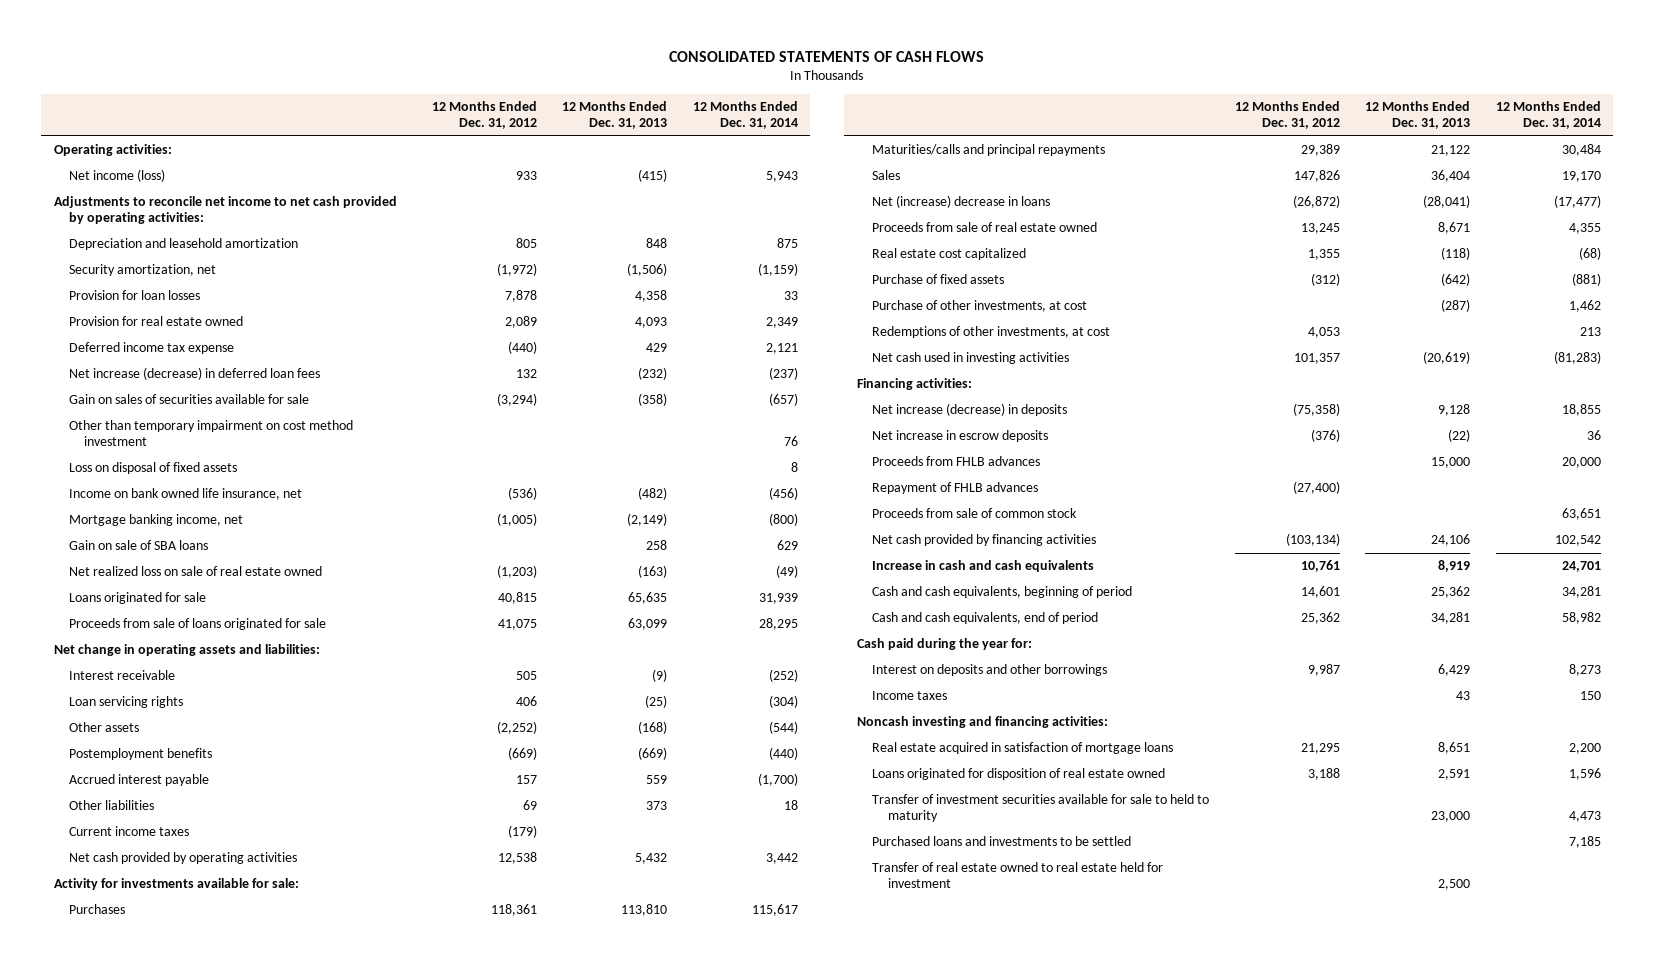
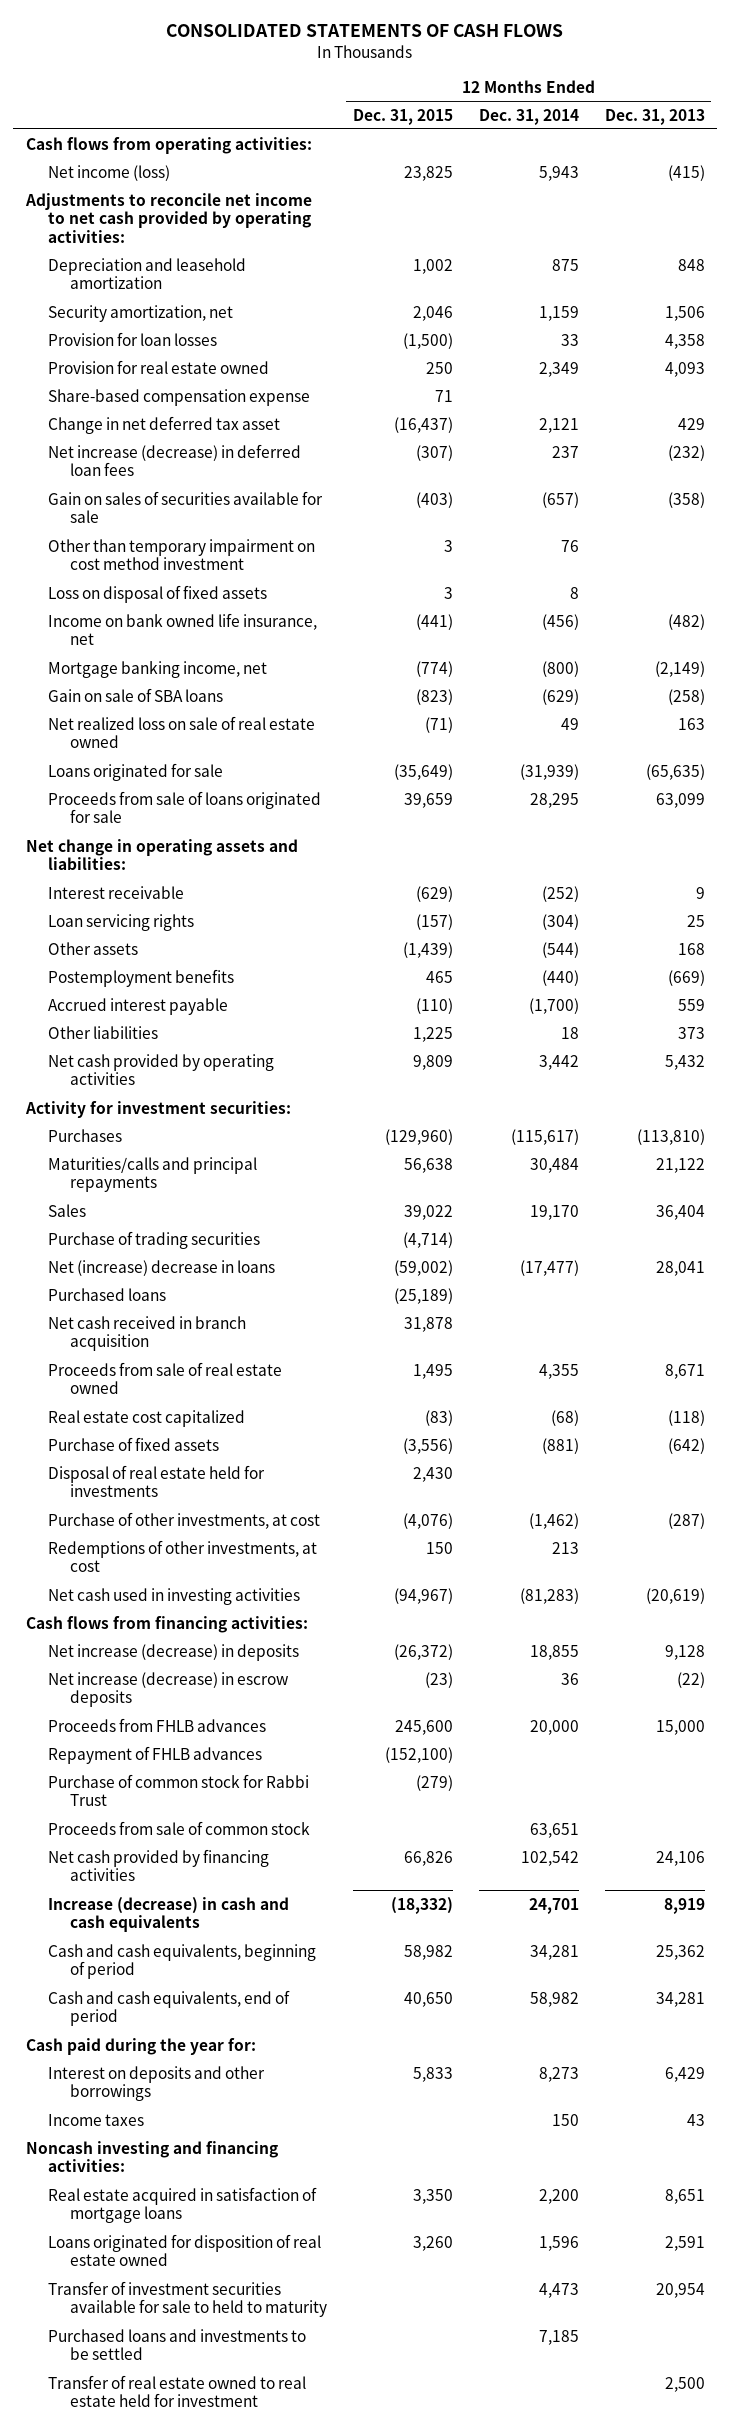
- | 12 Months Ended Dec. 31, 2012 | 12 Months Ended Dec. 31, 2013 | 12 Months Ended Dec. 31, 2014
+ | 12 Months Ended Dec. 31, 2015 | 12 Months Ended Dec. 31, 2014 | 12 Months Ended Dec. 31, 2013
- Operating activities:
+ Cash flows from operating activities:
- Security amortization, net | (1,972) | (1,506) | (1,159)
+ Security amortization, net | 2,046 | 1,159 | 1,506
- Deferred income tax expense | (440) | 429 | 2,121
- Net increase (decrease) in deferred loan fees | 132 | (232) | (237)
+ Share-based compensation expense | 71 | |
+ Change in net deferred tax asset | (16,437) | 2,121 | 429
+ Net increase (decrease) in deferred loan fees | (307) | 237 | (232)
- Gain on sale of SBA loans | | 258 | 629
- Net realized loss on sale of real estate owned | (1,203) | (163) | (49)
- Loans originated for sale | 40,815 | 65,635 | 31,939
+ Gain on sale of SBA loans | (823) | (629) | (258)
+ Net realized loss on sale of real estate owned | (71) | 49 | 163
+ Loans originated for sale | (35,649) | (31,939) | (65,635)
- Interest receivable | 505 | (9) | (252)
- Loan servicing rights | 406 | (25) | (304)
- Other assets | (2,252) | (168) | (544)
+ Interest receivable | (629) | (252) | 9
+ Loan servicing rights | (157) | (304) | 25
+ Other assets | (1,439) | (544) | 168
- Current income taxes | (179) | |
- Activity for investments available for sale:
- Purchases | 118,361 | 113,810 | 115,617
+ Activity for investment securities:
+ Purchases | (129,960) | (115,617) | (113,810)
- Net (increase) decrease in loans | (26,872) | (28,041) | (17,477)
+ Purchase of trading securities | (4,714) | |
+ Net (increase) decrease in loans | (59,002) | (17,477) | 28,041
+ Purchased loans | (25,189) | |
+ Net cash received in branch acquisition | 31,878 | |
- Purchase of other investments, at cost | | (287) | 1,462
+ Disposal of real estate held for investments | 2,430 | |
+ Purchase of other investments, at cost | (4,076) | (1,462) | (287)
- Financing activities:
+ Cash flows from financing activities:
- Net increase in escrow deposits | (376) | (22) | 36
+ Net increase (decrease) in escrow deposits | (23) | 36 | (22)
+ Purchase of common stock for Rabbi Trust | (279) | |
- Increase in cash and cash equivalents | 10,761 | 8,919 | 24,701
+ Increase (decrease) in cash and cash equivalents | (18,332) | 24,701 | 8,919
- Transfer of investment securities available for sale to held to maturity | | 23,000 | 4,473
+ Transfer of investment securities available for sale to held to maturity | | 4,473 | 20,954

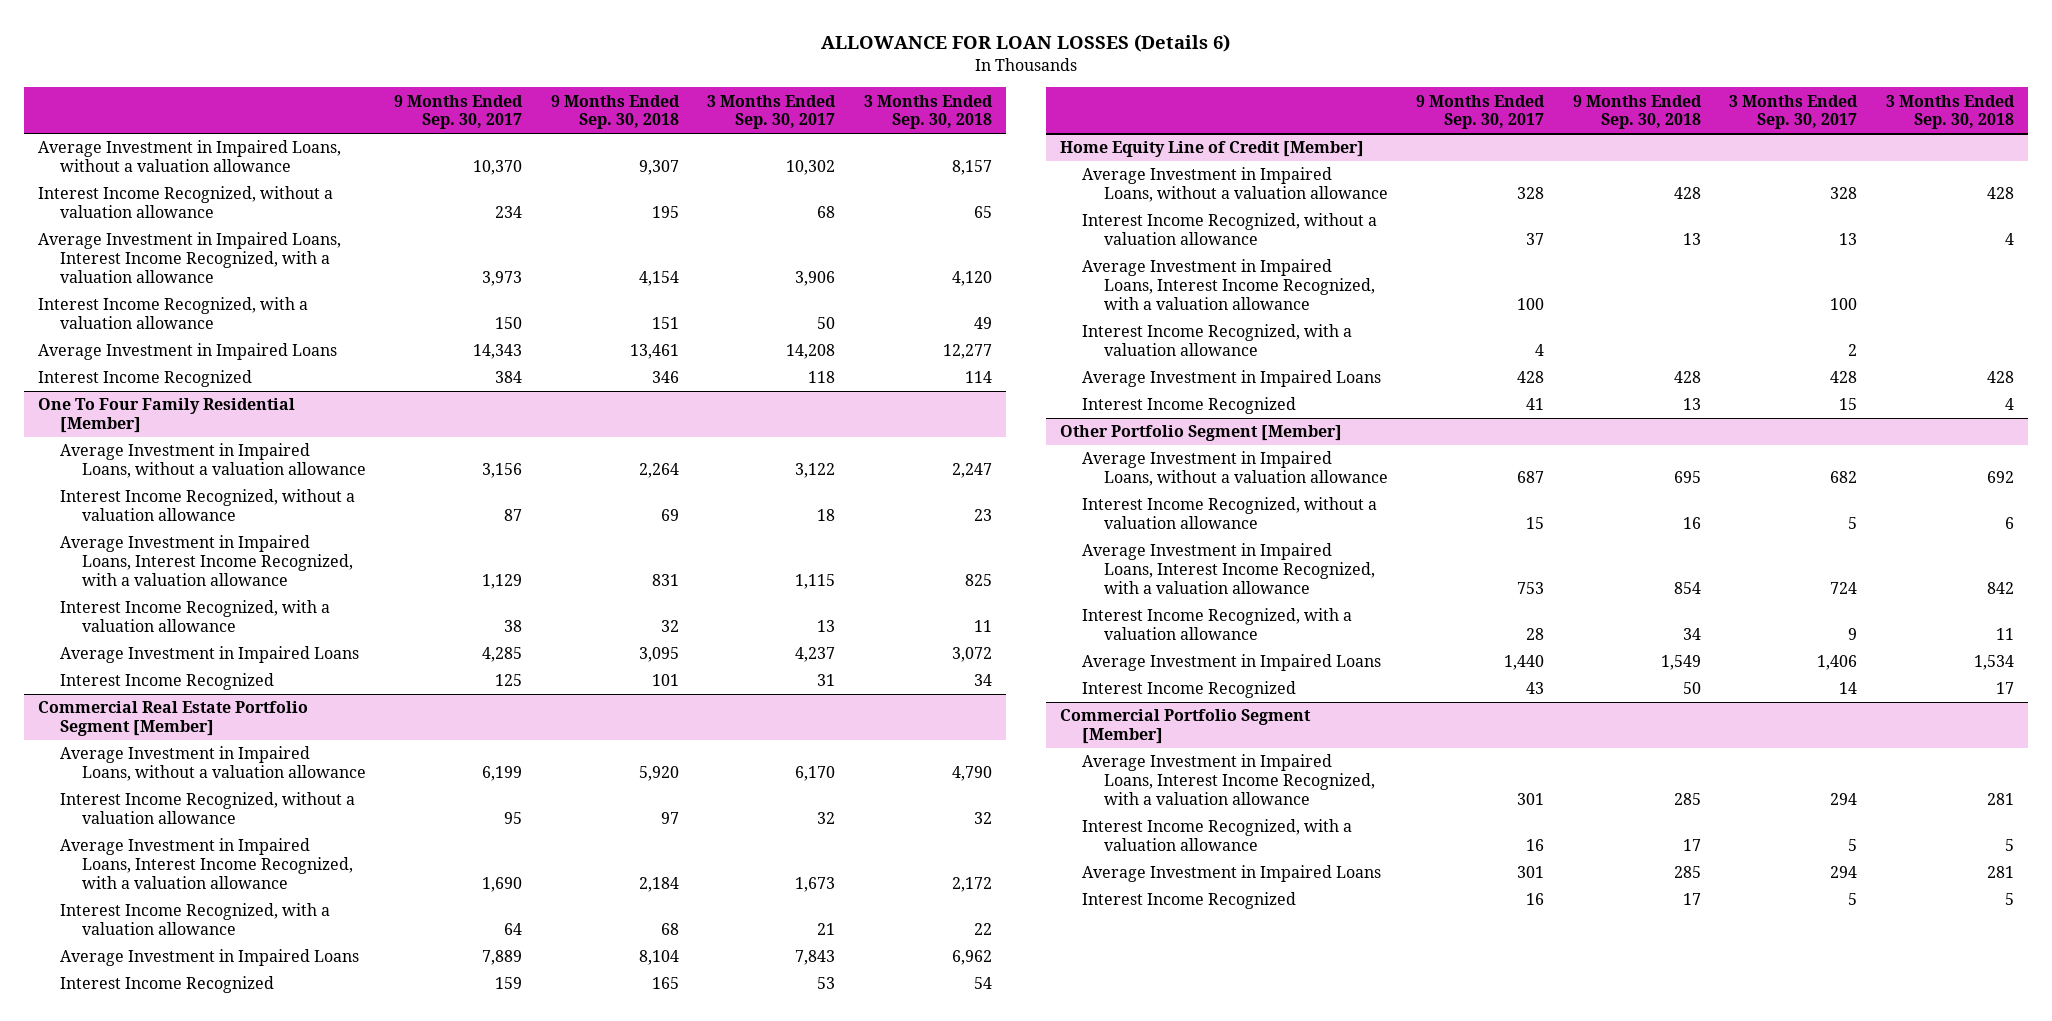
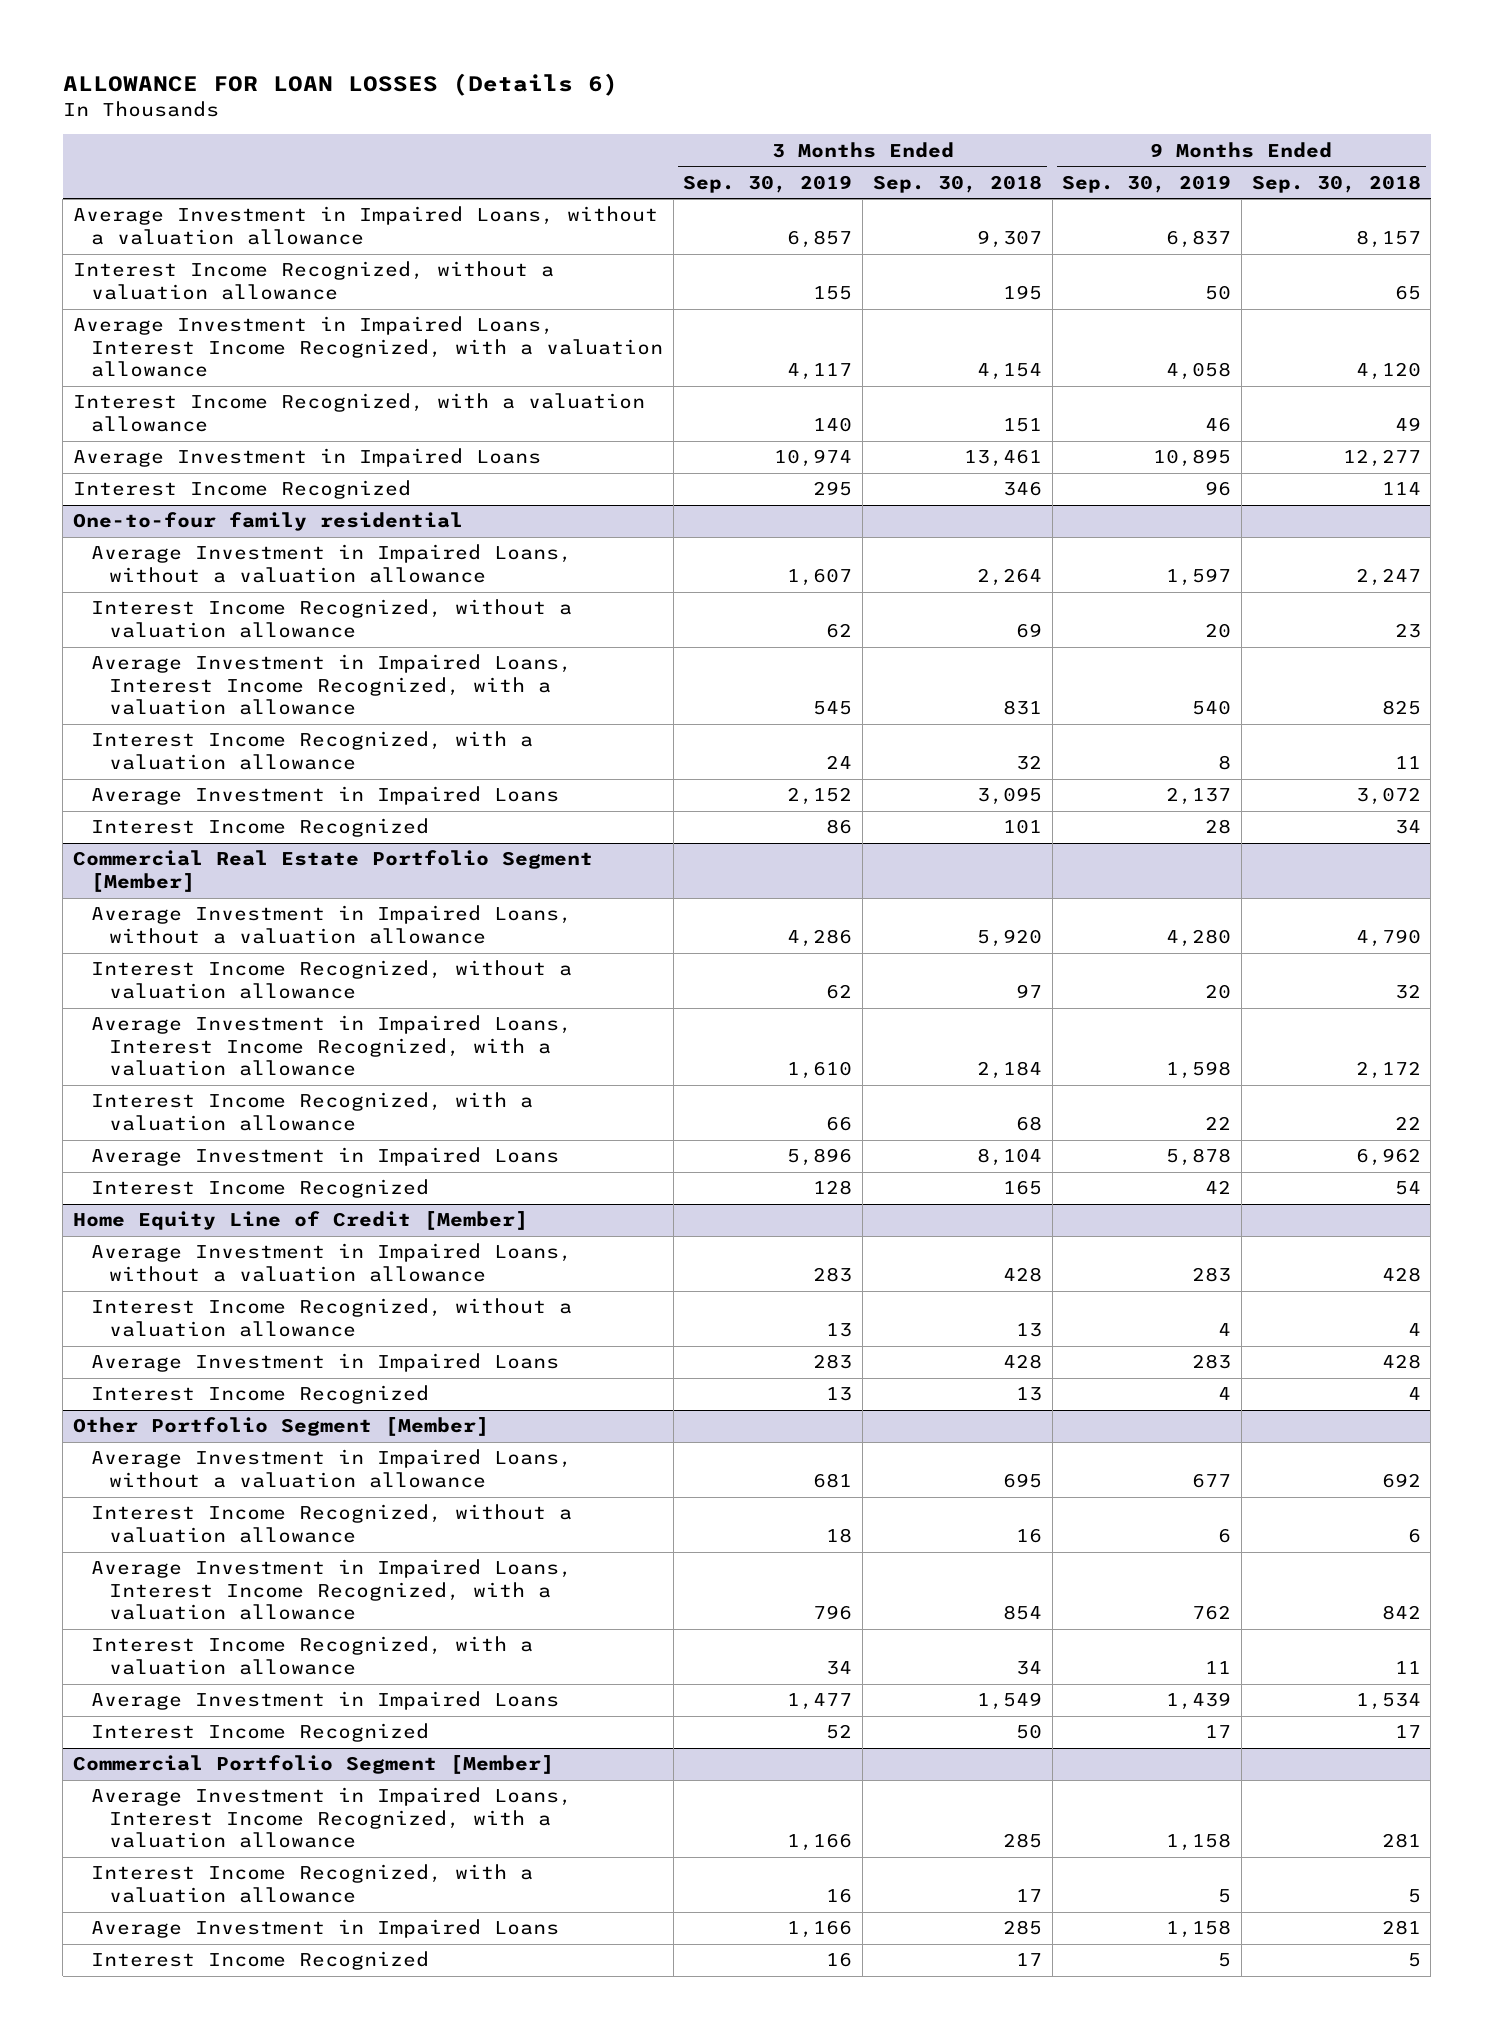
- | 9 Months Ended Sep. 30, 2017 | 9 Months Ended Sep. 30, 2018 | 3 Months Ended Sep. 30, 2017 | 3 Months Ended Sep. 30, 2018
+ | 3 Months Ended Sep. 30, 2019 | 3 Months Ended Sep. 30, 2018 | 9 Months Ended Sep. 30, 2019 | 9 Months Ended Sep. 30, 2018
- Average Investment in Impaired Loans, without a valuation allowance | 10,370 | 9,307 | 10,302 | 8,157
- Interest Income Recognized, without a valuation allowance | 234 | 195 | 68 | 65
- Average Investment in Impaired Loans, Interest Income Recognized, with a valuation allowance | 3,973 | 4,154 | 3,906 | 4,120
- Interest Income Recognized, with a valuation allowance | 150 | 151 | 50 | 49
- Average Investment in Impaired Loans | 14,343 | 13,461 | 14,208 | 12,277
- Interest Income Recognized | 384 | 346 | 118 | 114
- One To Four Family Residential [Member]
- Average Investment in Impaired Loans, without a valuation allowance | 3,156 | 2,264 | 3,122 | 2,247
- Interest Income Recognized, without a valuation allowance | 87 | 69 | 18 | 23
- Average Investment in Impaired Loans, Interest Income Recognized, with a valuation allowance | 1,129 | 831 | 1,115 | 825
- Interest Income Recognized, with a valuation allowance | 38 | 32 | 13 | 11
- Average Investment in Impaired Loans | 4,285 | 3,095 | 4,237 | 3,072
- Interest Income Recognized | 125 | 101 | 31 | 34
+ Average Investment in Impaired Loans, without a valuation allowance | 6,857 | 9,307 | 6,837 | 8,157
+ Interest Income Recognized, without a valuation allowance | 155 | 195 | 50 | 65
+ Average Investment in Impaired Loans, Interest Income Recognized, with a valuation allowance | 4,117 | 4,154 | 4,058 | 4,120
+ Interest Income Recognized, with a valuation allowance | 140 | 151 | 46 | 49
+ Average Investment in Impaired Loans | 10,974 | 13,461 | 10,895 | 12,277
+ Interest Income Recognized | 295 | 346 | 96 | 114
+ One-to-four family residential
+ Average Investment in Impaired Loans, without a valuation allowance | 1,607 | 2,264 | 1,597 | 2,247
+ Interest Income Recognized, without a valuation allowance | 62 | 69 | 20 | 23
+ Average Investment in Impaired Loans, Interest Income Recognized, with a valuation allowance | 545 | 831 | 540 | 825
+ Interest Income Recognized, with a valuation allowance | 24 | 32 | 8 | 11
+ Average Investment in Impaired Loans | 2,152 | 3,095 | 2,137 | 3,072
+ Interest Income Recognized | 86 | 101 | 28 | 34
@ Commercial Real Estate Portfolio Segment [Member]
- Average Investment in Impaired Loans, without a valuation allowance | 6,199 | 5,920 | 6,170 | 4,790
- Interest Income Recognized, without a valuation allowance | 95 | 97 | 32 | 32
- Average Investment in Impaired Loans, Interest Income Recognized, with a valuation allowance | 1,690 | 2,184 | 1,673 | 2,172
- Interest Income Recognized, with a valuation allowance | 64 | 68 | 21 | 22
- Average Investment in Impaired Loans | 7,889 | 8,104 | 7,843 | 6,962
- Interest Income Recognized | 159 | 165 | 53 | 54
+ Average Investment in Impaired Loans, without a valuation allowance | 4,286 | 5,920 | 4,280 | 4,790
+ Interest Income Recognized, without a valuation allowance | 62 | 97 | 20 | 32
+ Average Investment in Impaired Loans, Interest Income Recognized, with a valuation allowance | 1,610 | 2,184 | 1,598 | 2,172
+ Interest Income Recognized, with a valuation allowance | 66 | 68 | 22 | 22
+ Average Investment in Impaired Loans | 5,896 | 8,104 | 5,878 | 6,962
+ Interest Income Recognized | 128 | 165 | 42 | 54
@ Home Equity Line of Credit [Member]
- Interest Income Recognized, without a valuation allowance | 37 | 13 | 13 | 4
- Average Investment in Impaired Loans, Interest Income Recognized, with a valuation allowance | 100 | | 100 |
- Interest Income Recognized, with a valuation allowance | 4 | | 2 |
+ Interest Income Recognized, without a valuation allowance | 13 | 13 | 4 | 4
- Interest Income Recognized | 41 | 13 | 15 | 4
+ Interest Income Recognized | 13 | 13 | 4 | 4
@ Other Portfolio Segment [Member]
- Average Investment in Impaired Loans, without a valuation allowance | 687 | 695 | 682 | 692
- Interest Income Recognized, without a valuation allowance | 15 | 16 | 5 | 6
- Average Investment in Impaired Loans, Interest Income Recognized, with a valuation allowance | 753 | 854 | 724 | 842
- Interest Income Recognized, with a valuation allowance | 28 | 34 | 9 | 11
- Average Investment in Impaired Loans | 1,440 | 1,549 | 1,406 | 1,534
- Interest Income Recognized | 43 | 50 | 14 | 17
+ Average Investment in Impaired Loans, without a valuation allowance | 681 | 695 | 677 | 692
+ Interest Income Recognized, without a valuation allowance | 18 | 16 | 6 | 6
+ Average Investment in Impaired Loans, Interest Income Recognized, with a valuation allowance | 796 | 854 | 762 | 842
+ Interest Income Recognized, with a valuation allowance | 34 | 34 | 11 | 11
+ Average Investment in Impaired Loans | 1,477 | 1,549 | 1,439 | 1,534
+ Interest Income Recognized | 52 | 50 | 17 | 17
@ Commercial Portfolio Segment [Member]
- Average Investment in Impaired Loans, Interest Income Recognized, with a valuation allowance | 301 | 285 | 294 | 281
- Interest Income Recognized, with a valuation allowance | 16 | 17 | 5 | 5
- Average Investment in Impaired Loans | 301 | 285 | 294 | 281
- Interest Income Recognized | 16 | 17 | 5 | 5
+ Average Investment in Impaired Loans, Interest Income Recognized, with a valuation allowance | 1,166 | 285 | 1,158 | 281
+ Interest Income Recognized, with a valuation allowance | 16 | 17 | 5 | 5
+ Average Investment in Impaired Loans | 1,166 | 285 | 1,158 | 281
+ Interest Income Recognized | 16 | 17 | 5 | 5

